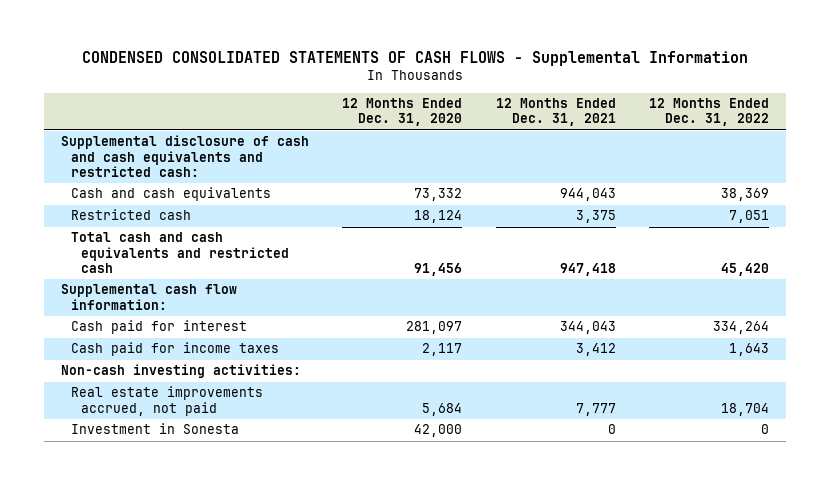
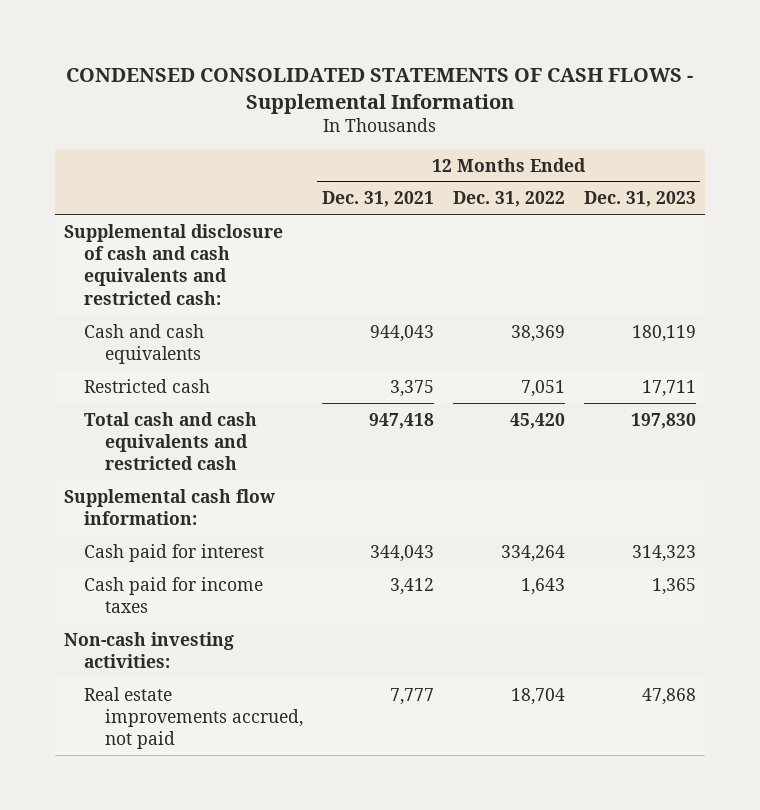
- | 12 Months Ended Dec. 31, 2020 | 12 Months Ended Dec. 31, 2021 | 12 Months Ended Dec. 31, 2022
+ | 12 Months Ended Dec. 31, 2021 | 12 Months Ended Dec. 31, 2022 | 12 Months Ended Dec. 31, 2023
- Investment in Sonesta | 42,000 | 0 | 0

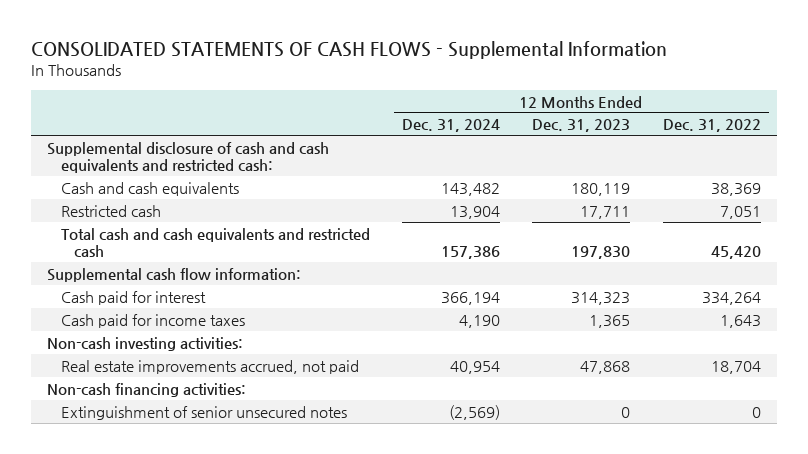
- CONDENSED CONSOLIDATED STATEMENTS OF CASH FLOWS - Supplemental Information
+ CONSOLIDATED STATEMENTS OF CASH FLOWS - Supplemental Information
- | 12 Months Ended Dec. 31, 2021 | 12 Months Ended Dec. 31, 2022 | 12 Months Ended Dec. 31, 2023
+ | 12 Months Ended Dec. 31, 2024 | 12 Months Ended Dec. 31, 2023 | 12 Months Ended Dec. 31, 2022
+ Non-cash financing activities:
+ Extinguishment of senior unsecured notes | (2,569) | 0 | 0

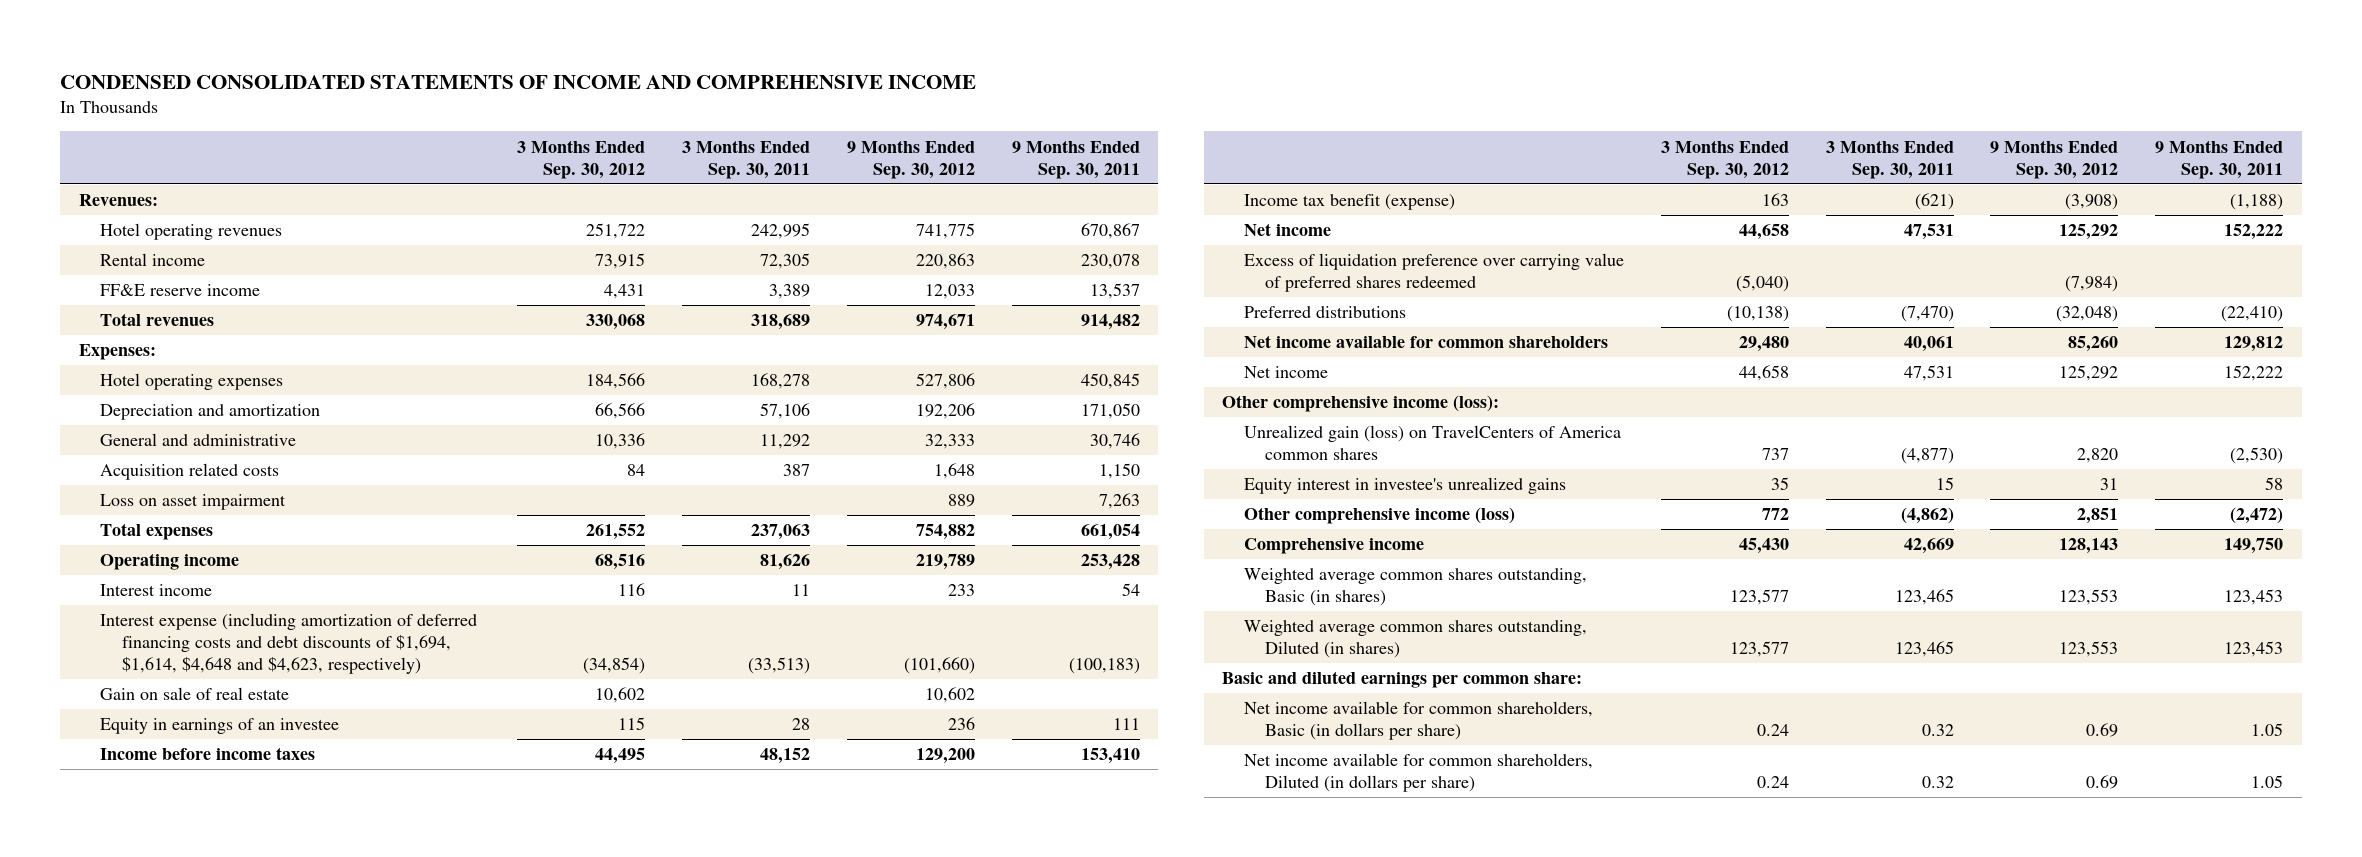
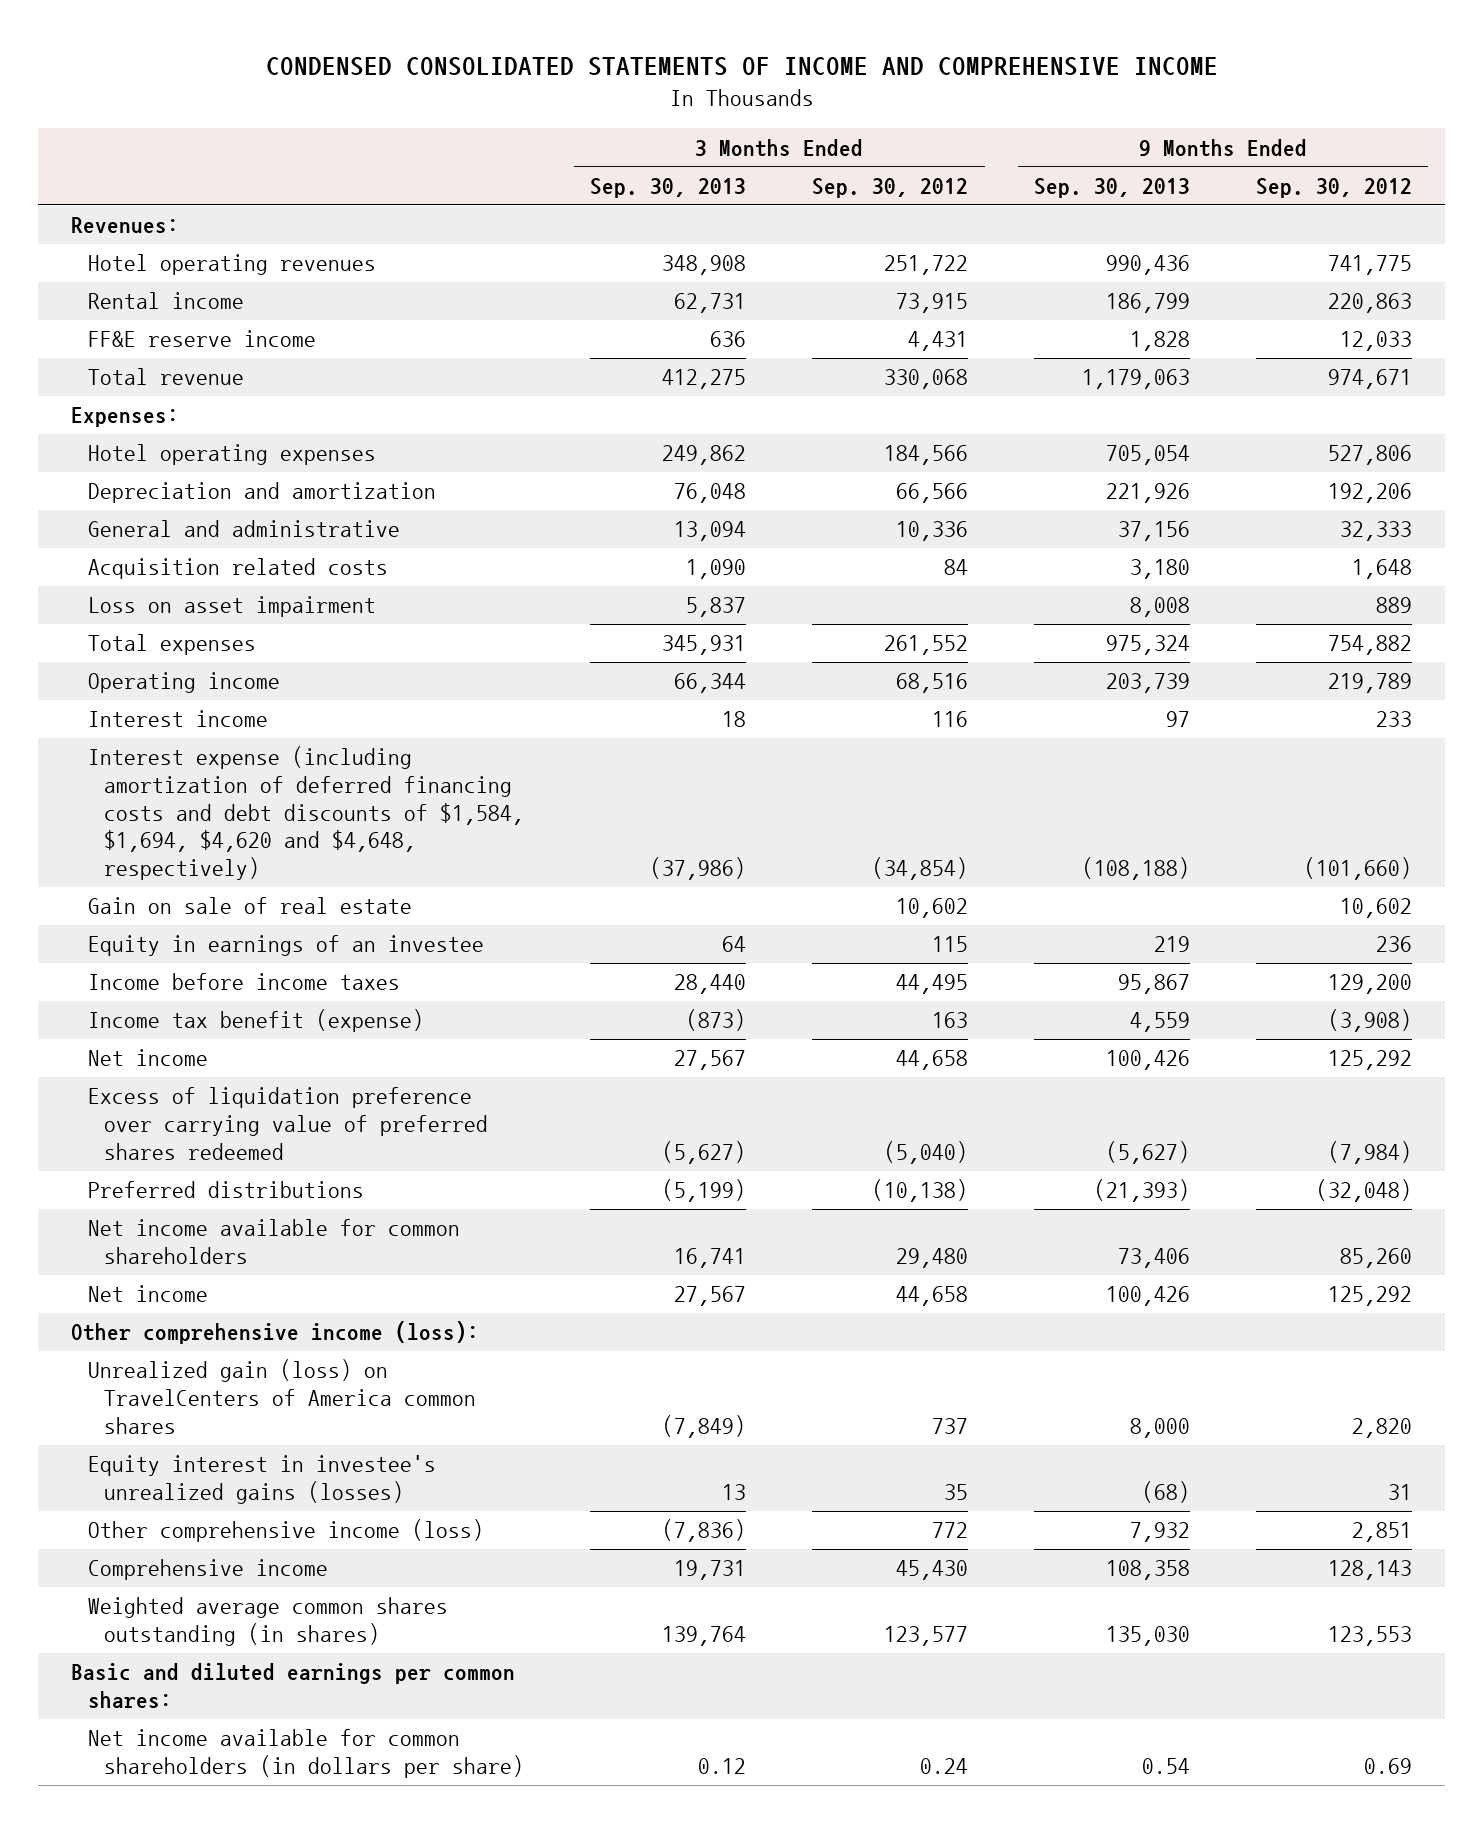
- | 3 Months Ended Sep. 30, 2012 | 3 Months Ended Sep. 30, 2011 | 9 Months Ended Sep. 30, 2012 | 9 Months Ended Sep. 30, 2011
+ | 3 Months Ended Sep. 30, 2013 | 3 Months Ended Sep. 30, 2012 | 9 Months Ended Sep. 30, 2013 | 9 Months Ended Sep. 30, 2012
- Total revenues | 330,068 | 318,689 | 974,671 | 914,482
+ Total revenue | 412,275 | 330,068 | 1,179,063 | 974,671
- Interest expense (including amortization of deferred financing costs and debt discounts of $1,694, $1,614, $4,648 and $4,623, respectively) | (34,854) | (33,513) | (101,660) | (100,183)
+ Interest expense (including amortization of deferred financing costs and debt discounts of $1,584, $1,694, $4,620 and $4,648, respectively) | (37,986) | (34,854) | (108,188) | (101,660)
- Equity interest in investee's unrealized gains | 35 | 15 | 31 | 58
+ Equity interest in investee's unrealized gains (losses) | 13 | 35 | (68) | 31
- Weighted average common shares outstanding, Basic (in shares) | 123,577 | 123,465 | 123,553 | 123,453
- Weighted average common shares outstanding, Diluted (in shares) | 123,577 | 123,465 | 123,553 | 123,453
- Basic and diluted earnings per common share:
- Net income available for common shareholders, Basic (in dollars per share) | 0.24 | 0.32 | 0.69 | 1.05
- Net income available for common shareholders, Diluted (in dollars per share) | 0.24 | 0.32 | 0.69 | 1.05
+ Weighted average common shares outstanding (in shares) | 139,764 | 123,577 | 135,030 | 123,553
+ Basic and diluted earnings per common shares:
+ Net income available for common shareholders (in dollars per share) | 0.12 | 0.24 | 0.54 | 0.69

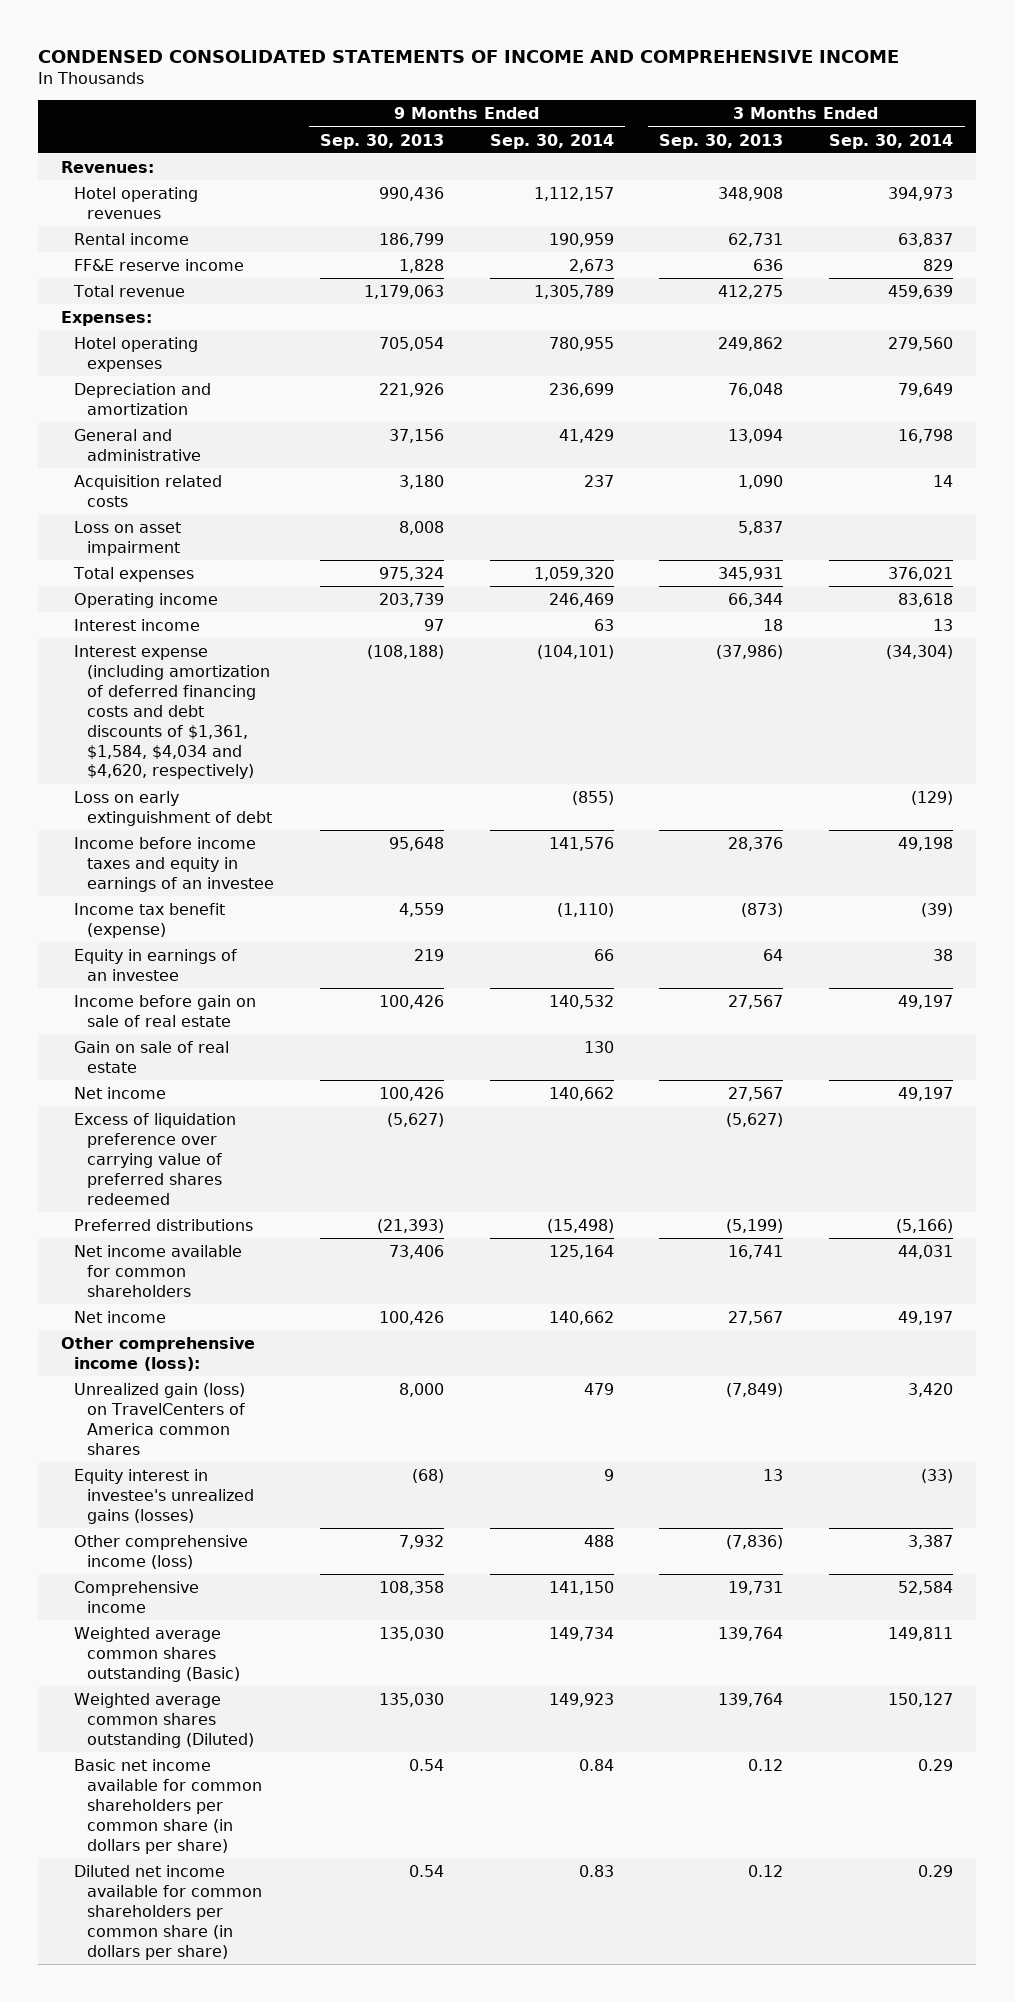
- | 3 Months Ended Sep. 30, 2013 | 3 Months Ended Sep. 30, 2012 | 9 Months Ended Sep. 30, 2013 | 9 Months Ended Sep. 30, 2012
+ | 9 Months Ended Sep. 30, 2013 | 9 Months Ended Sep. 30, 2014 | 3 Months Ended Sep. 30, 2013 | 3 Months Ended Sep. 30, 2014
- Interest expense (including amortization of deferred financing costs and debt discounts of $1,584, $1,694, $4,620 and $4,648, respectively) | (37,986) | (34,854) | (108,188) | (101,660)
- Income before income taxes | 28,440 | 44,495 | 95,867 | 129,200
+ Interest expense (including amortization of deferred financing costs and debt discounts of $1,361, $1,584, $4,034 and $4,620, respectively) | (108,188) | (104,101) | (37,986) | (34,304)
+ Loss on early extinguishment of debt | | (855) | | (129)
+ Income before income taxes and equity in earnings of an investee | 95,648 | 141,576 | 28,376 | 49,198
moved down: Equity in earnings of an investee | 219 | 66 | 64 | 38
+ Income before gain on sale of real estate | 100,426 | 140,532 | 27,567 | 49,197
moved down: Gain on sale of real estate | | 130 | |
- Weighted average common shares outstanding (in shares) | 139,764 | 123,577 | 135,030 | 123,553
- Basic and diluted earnings per common shares:
- Net income available for common shareholders (in dollars per share) | 0.12 | 0.24 | 0.54 | 0.69
+ Weighted average common shares outstanding (Basic) | 135,030 | 149,734 | 139,764 | 149,811
+ Weighted average common shares outstanding (Diluted) | 135,030 | 149,923 | 139,764 | 150,127
+ Basic net income available for common shareholders per common share (in dollars per share) | 0.54 | 0.84 | 0.12 | 0.29
+ Diluted net income available for common shareholders per common share (in dollars per share) | 0.54 | 0.83 | 0.12 | 0.29

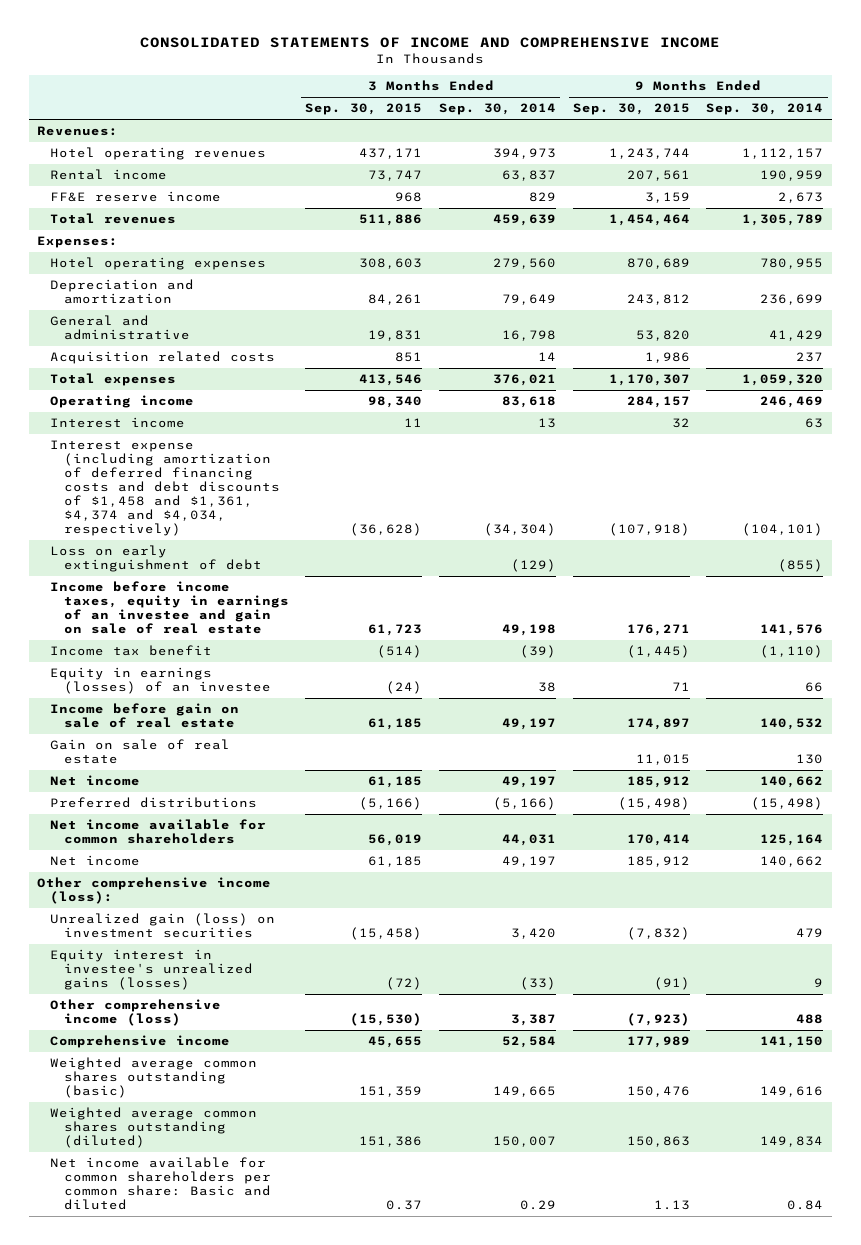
- CONDENSED CONSOLIDATED STATEMENTS OF INCOME AND COMPREHENSIVE INCOME
+ CONSOLIDATED STATEMENTS OF INCOME AND COMPREHENSIVE INCOME
- | 9 Months Ended Sep. 30, 2013 | 9 Months Ended Sep. 30, 2014 | 3 Months Ended Sep. 30, 2013 | 3 Months Ended Sep. 30, 2014
+ | 3 Months Ended Sep. 30, 2015 | 3 Months Ended Sep. 30, 2014 | 9 Months Ended Sep. 30, 2015 | 9 Months Ended Sep. 30, 2014
- Total revenue | 1,179,063 | 1,305,789 | 412,275 | 459,639
+ Total revenues | 511,886 | 459,639 | 1,454,464 | 1,305,789
- Loss on asset impairment | 8,008 | | 5,837 |
- Interest expense (including amortization of deferred financing costs and debt discounts of $1,361, $1,584, $4,034 and $4,620, respectively) | (108,188) | (104,101) | (37,986) | (34,304)
+ Interest expense (including amortization of deferred financing costs and debt discounts of $1,458 and $1,361, $4,374 and $4,034, respectively) | (36,628) | (34,304) | (107,918) | (104,101)
- Income before income taxes and equity in earnings of an investee | 95,648 | 141,576 | 28,376 | 49,198
- Income tax benefit (expense) | 4,559 | (1,110) | (873) | (39)
- Equity in earnings of an investee | 219 | 66 | 64 | 38
+ Income before income taxes, equity in earnings of an investee and gain on sale of real estate | 61,723 | 49,198 | 176,271 | 141,576
+ Income tax benefit | (514) | (39) | (1,445) | (1,110)
+ Equity in earnings (losses) of an investee | (24) | 38 | 71 | 66
- Excess of liquidation preference over carrying value of preferred shares redeemed | (5,627) | | (5,627) |
- Unrealized gain (loss) on TravelCenters of America common shares | 8,000 | 479 | (7,849) | 3,420
+ Unrealized gain (loss) on investment securities | (15,458) | 3,420 | (7,832) | 479
- Weighted average common shares outstanding (Basic) | 135,030 | 149,734 | 139,764 | 149,811
- Weighted average common shares outstanding (Diluted) | 135,030 | 149,923 | 139,764 | 150,127
- Basic net income available for common shareholders per common share (in dollars per share) | 0.54 | 0.84 | 0.12 | 0.29
- Diluted net income available for common shareholders per common share (in dollars per share) | 0.54 | 0.83 | 0.12 | 0.29
+ Weighted average common shares outstanding (basic) | 151,359 | 149,665 | 150,476 | 149,616
+ Weighted average common shares outstanding (diluted) | 151,386 | 150,007 | 150,863 | 149,834
+ Net income available for common shareholders per common share: Basic and diluted | 0.37 | 0.29 | 1.13 | 0.84

